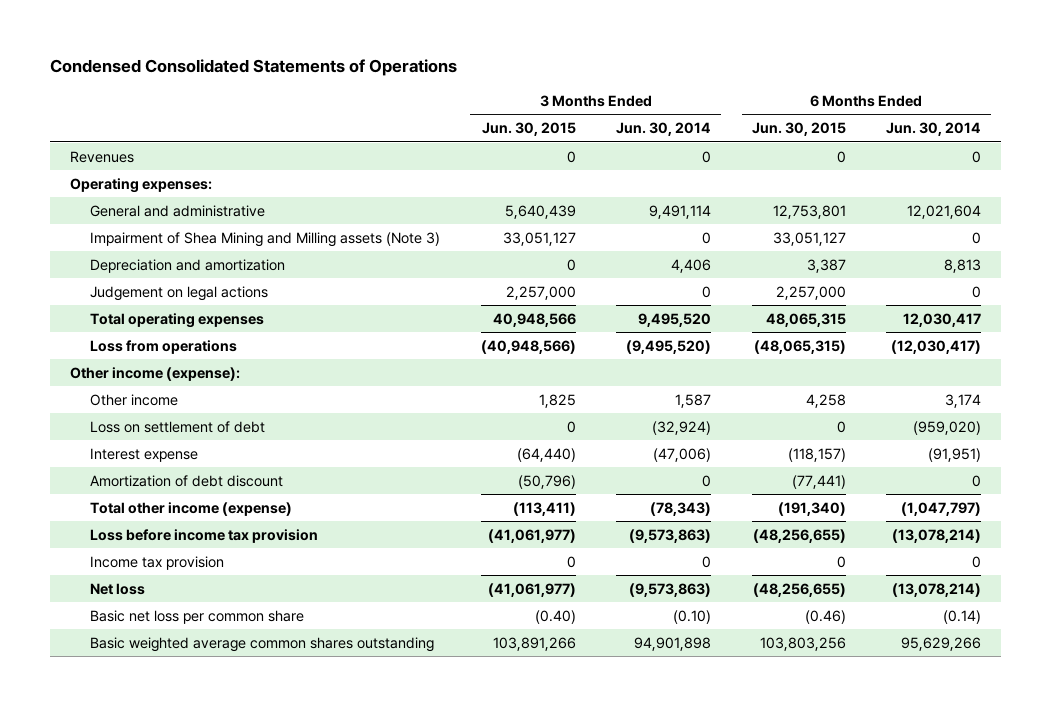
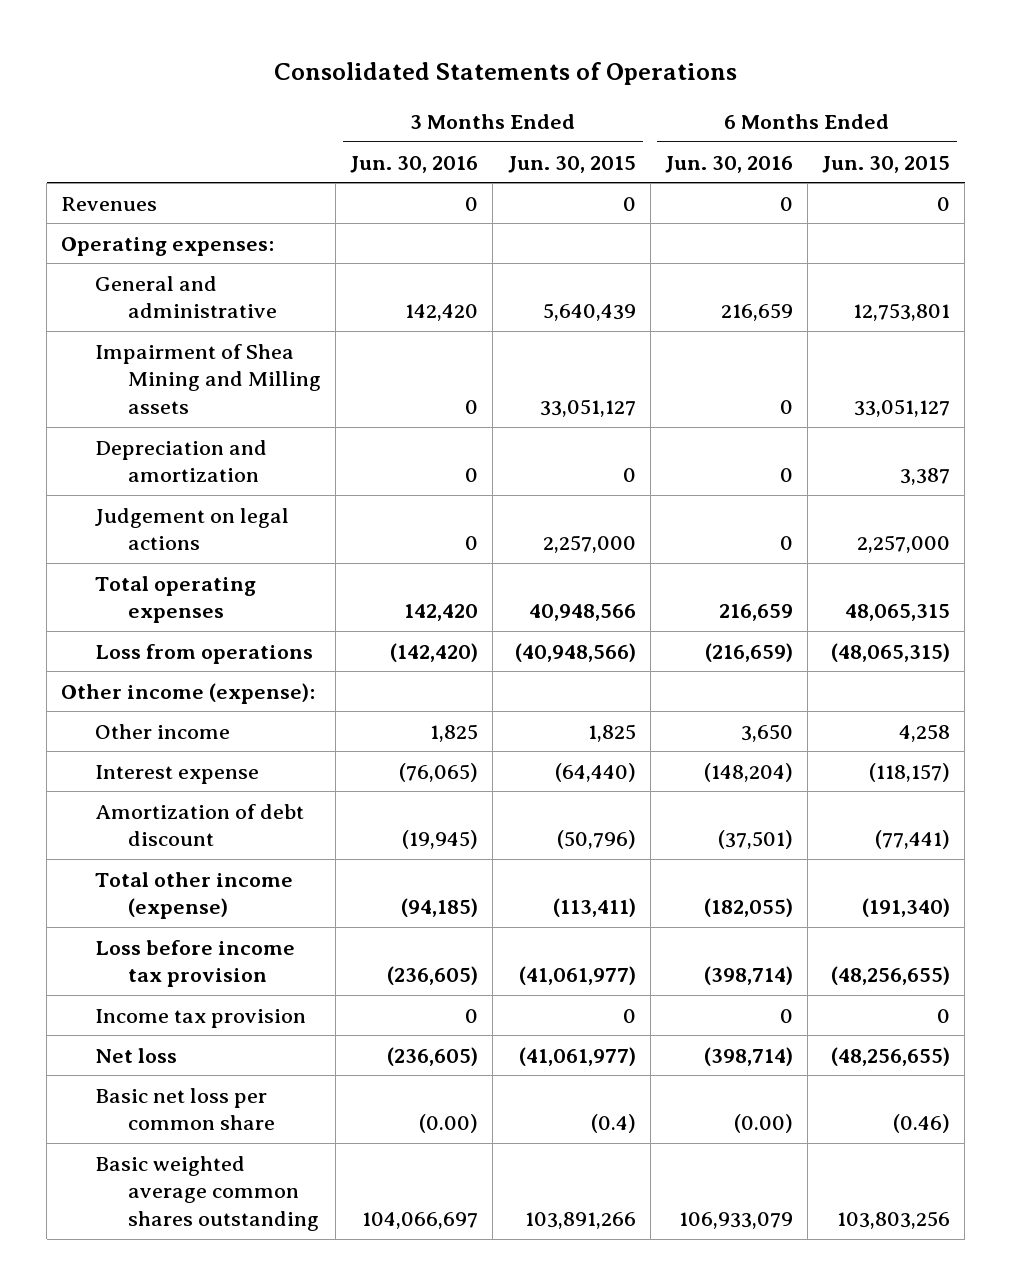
- Condensed Consolidated Statements of Operations
+ Consolidated Statements of Operations
- | 3 Months Ended Jun. 30, 2015 | 3 Months Ended Jun. 30, 2014 | 6 Months Ended Jun. 30, 2015 | 6 Months Ended Jun. 30, 2014
+ | 3 Months Ended Jun. 30, 2016 | 3 Months Ended Jun. 30, 2015 | 6 Months Ended Jun. 30, 2016 | 6 Months Ended Jun. 30, 2015
- Impairment of Shea Mining and Milling assets (Note 3) | 33,051,127 | 0 | 33,051,127 | 0
+ Impairment of Shea Mining and Milling assets | 0 | 33,051,127 | 0 | 33,051,127
- Loss on settlement of debt | 0 | (32,924) | 0 | (959,020)
- Basic net loss per common share | (0.40) | (0.10) | (0.46) | (0.14)
+ Basic net loss per common share | (0.00) | (0.4) | (0.00) | (0.46)

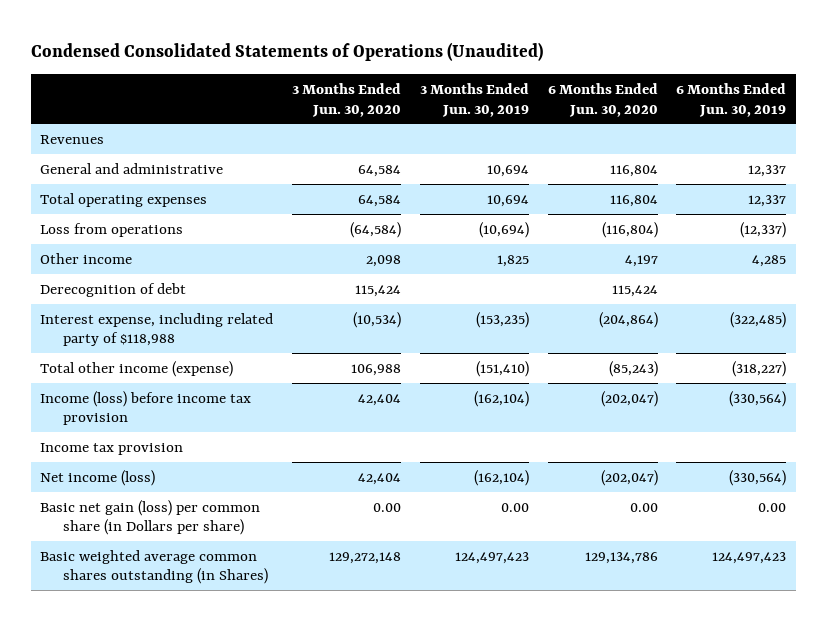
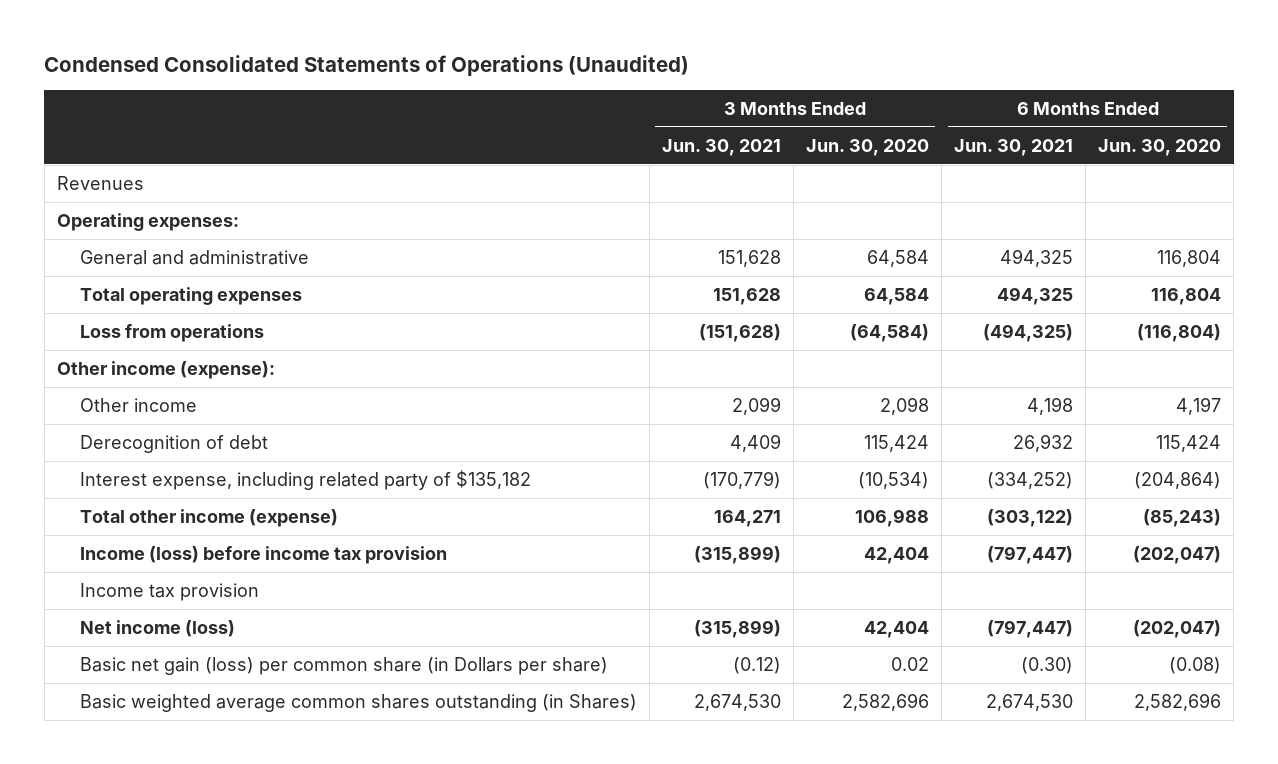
- | 3 Months Ended Jun. 30, 2020 | 3 Months Ended Jun. 30, 2019 | 6 Months Ended Jun. 30, 2020 | 6 Months Ended Jun. 30, 2019
+ | 3 Months Ended Jun. 30, 2021 | 3 Months Ended Jun. 30, 2020 | 6 Months Ended Jun. 30, 2021 | 6 Months Ended Jun. 30, 2020
+ Operating expenses:
+ Other income (expense):
- Interest expense, including related party of $118,988 | (10,534) | (153,235) | (204,864) | (322,485)
+ Interest expense, including related party of $135,182 | (170,779) | (10,534) | (334,252) | (204,864)
- Basic net gain (loss) per common share (in Dollars per share) | 0.00 | 0.00 | 0.00 | 0.00
- Basic weighted average common shares outstanding (in Shares) | 129,272,148 | 124,497,423 | 129,134,786 | 124,497,423
+ Basic net gain (loss) per common share (in Dollars per share) | (0.12) | 0.02 | (0.30) | (0.08)
+ Basic weighted average common shares outstanding (in Shares) | 2,674,530 | 2,582,696 | 2,674,530 | 2,582,696

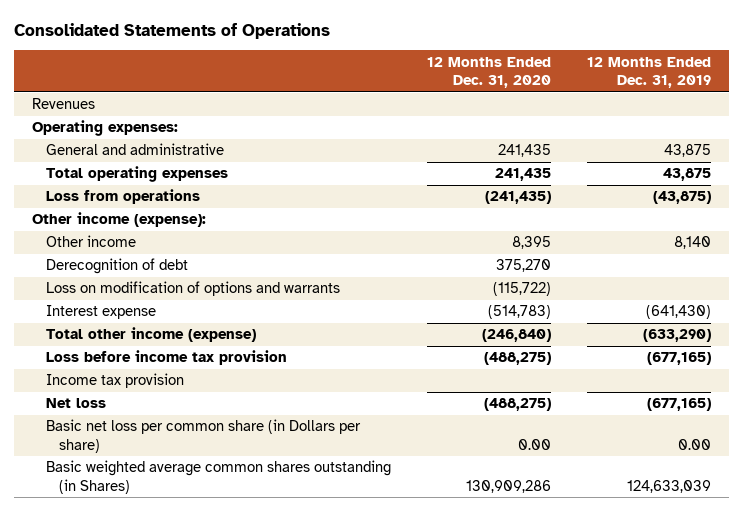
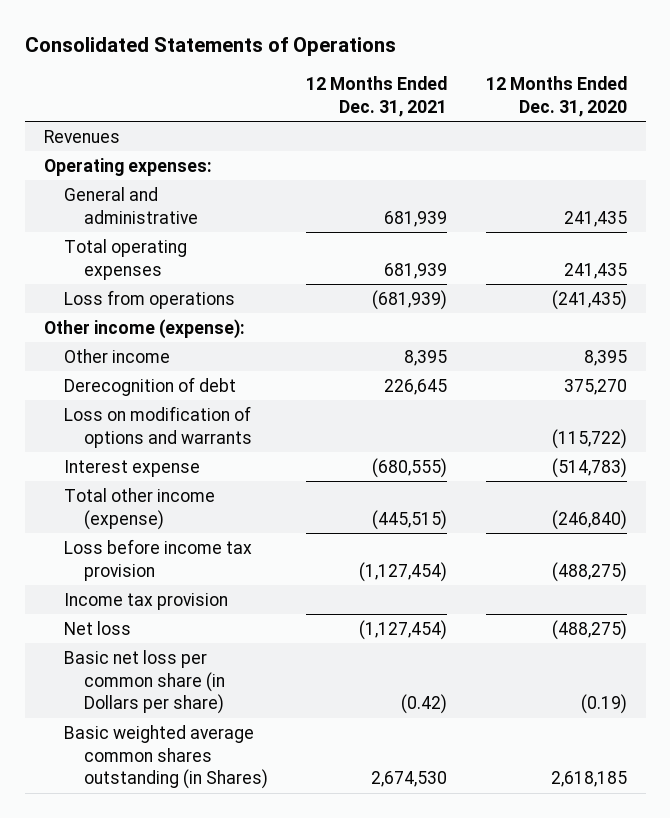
- | 12 Months Ended Dec. 31, 2020 | 12 Months Ended Dec. 31, 2019
+ | 12 Months Ended Dec. 31, 2021 | 12 Months Ended Dec. 31, 2020
- Basic net loss per common share (in Dollars per share) | 0.00 | 0.00
- Basic weighted average common shares outstanding (in Shares) | 130,909,286 | 124,633,039
+ Basic net loss per common share (in Dollars per share) | (0.42) | (0.19)
+ Basic weighted average common shares outstanding (in Shares) | 2,674,530 | 2,618,185

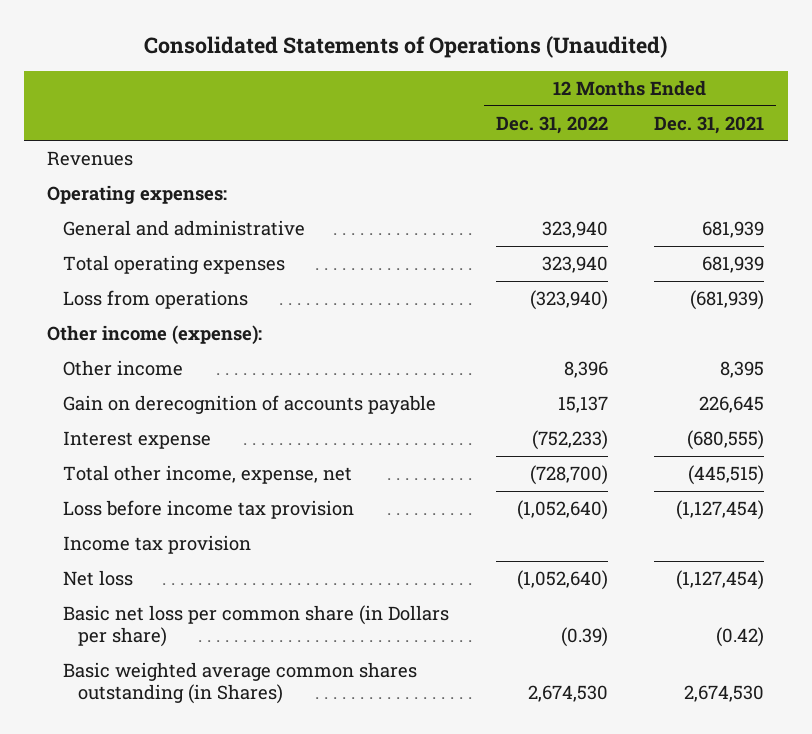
- Consolidated Statements of Operations
+ Consolidated Statements of Operations (Unaudited)
- | 12 Months Ended Dec. 31, 2021 | 12 Months Ended Dec. 31, 2020
+ | 12 Months Ended Dec. 31, 2022 | 12 Months Ended Dec. 31, 2021
- Derecognition of debt | 226,645 | 375,270
- Loss on modification of options and warrants | | (115,722)
+ Gain on derecognition of accounts payable | 15,137 | 226,645
- Total other income (expense) | (445,515) | (246,840)
+ Total other income, expense, net | (728,700) | (445,515)

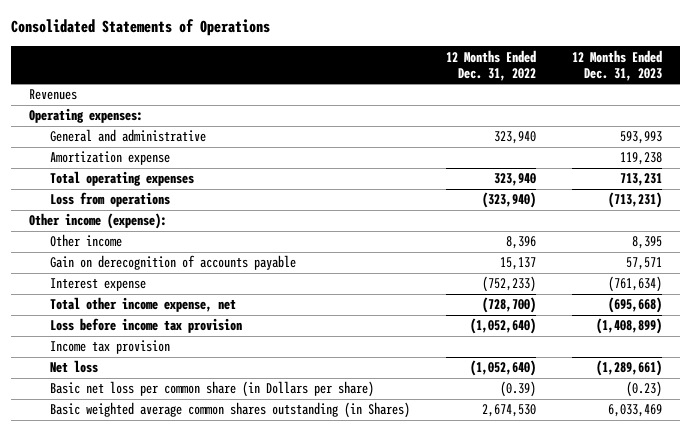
- Consolidated Statements of Operations (Unaudited)
+ Consolidated Statements of Operations
- | 12 Months Ended Dec. 31, 2022 | 12 Months Ended Dec. 31, 2021
+ | 12 Months Ended Dec. 31, 2022 | 12 Months Ended Dec. 31, 2023
+ Amortization expense | | 119,238
- Total other income, expense, net | (728,700) | (445,515)
+ Total other income expense, net | (728,700) | (695,668)

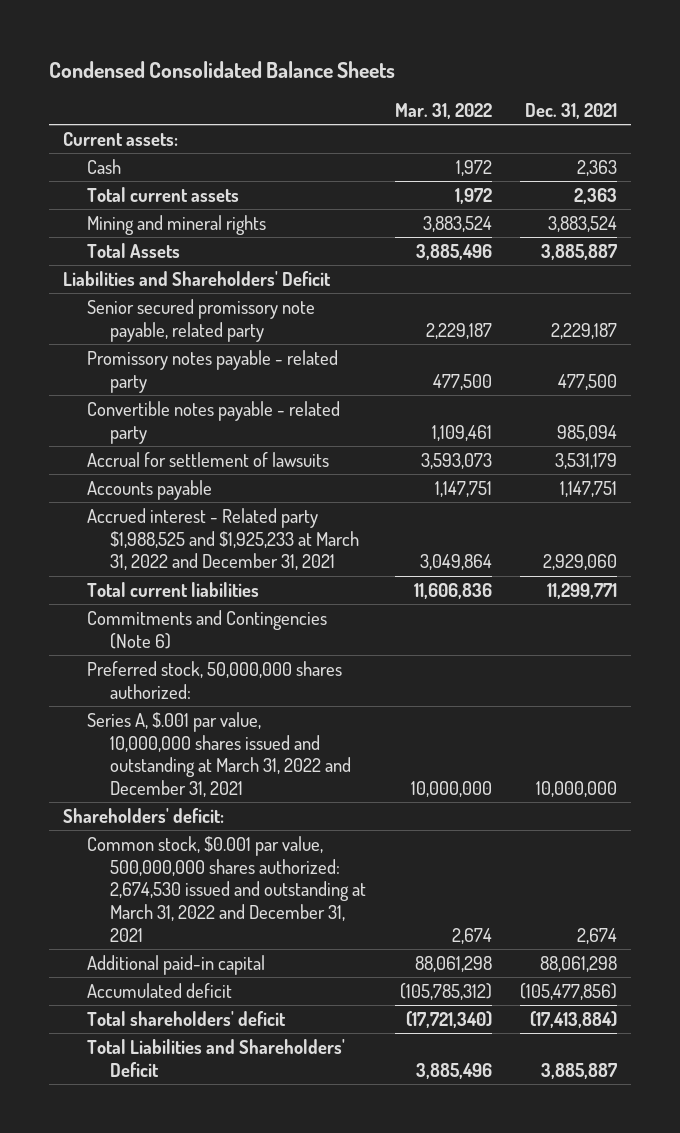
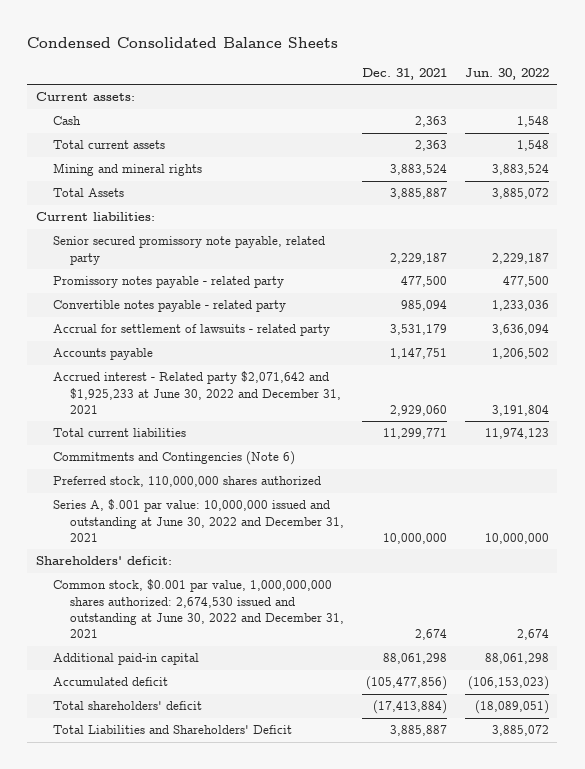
- | Mar. 31, 2022 | Dec. 31, 2021
+ | Dec. 31, 2021 | Jun. 30, 2022
- Liabilities and Shareholders' Deficit
+ Current liabilities:
- Accrual for settlement of lawsuits | 3,593,073 | 3,531,179
+ Accrual for settlement of lawsuits - related party | 3,531,179 | 3,636,094
- Accrued interest - Related party $1,988,525 and $1,925,233 at March 31, 2022 and December 31, 2021 | 3,049,864 | 2,929,060
+ Accrued interest - Related party $2,071,642 and $1,925,233 at June 30, 2022 and December 31, 2021 | 2,929,060 | 3,191,804
- Preferred stock, 50,000,000 shares authorized:
- Series A, $.001 par value, 10,000,000 shares issued and outstanding at March 31, 2022 and December 31, 2021 | 10,000,000 | 10,000,000
+ Preferred stock, 110,000,000 shares authorized
+ Series A, $.001 par value: 10,000,000 issued and outstanding at June 30, 2022 and December 31, 2021 | 10,000,000 | 10,000,000
- Common stock, $0.001 par value, 500,000,000 shares authorized: 2,674,530 issued and outstanding at March 31, 2022 and December 31, 2021 | 2,674 | 2,674
+ Common stock, $0.001 par value, 1,000,000,000 shares authorized: 2,674,530 issued and outstanding at June 30, 2022 and December 31, 2021 | 2,674 | 2,674

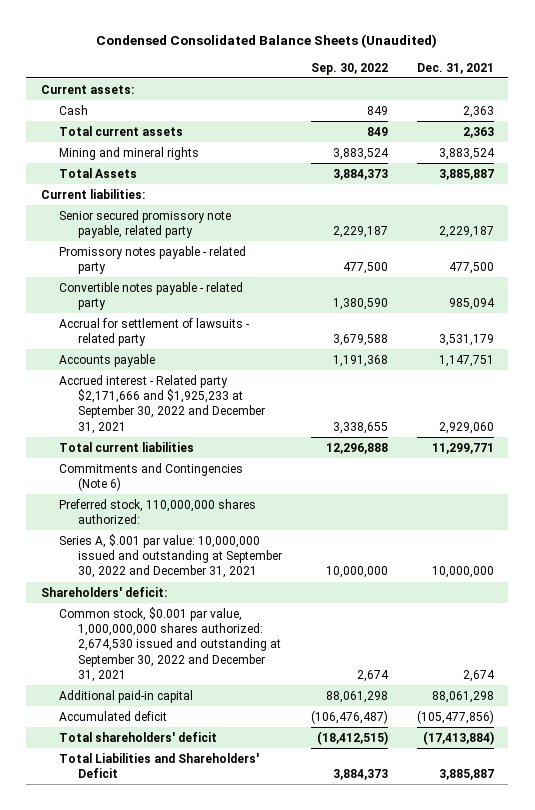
- Condensed Consolidated Balance Sheets
+ Condensed Consolidated Balance Sheets (Unaudited)
- | Dec. 31, 2021 | Jun. 30, 2022
+ | Sep. 30, 2022 | Dec. 31, 2021
- Accrued interest - Related party $2,071,642 and $1,925,233 at June 30, 2022 and December 31, 2021 | 2,929,060 | 3,191,804
+ Accrued interest - Related party $2,171,666 and $1,925,233 at September 30, 2022 and December 31, 2021 | 3,338,655 | 2,929,060
- Preferred stock, 110,000,000 shares authorized
- Series A, $.001 par value: 10,000,000 issued and outstanding at June 30, 2022 and December 31, 2021 | 10,000,000 | 10,000,000
+ Preferred stock, 110,000,000 shares authorized:
+ Series A, $.001 par value: 10,000,000 issued and outstanding at September 30, 2022 and December 31, 2021 | 10,000,000 | 10,000,000
- Common stock, $0.001 par value, 1,000,000,000 shares authorized: 2,674,530 issued and outstanding at June 30, 2022 and December 31, 2021 | 2,674 | 2,674
+ Common stock, $0.001 par value, 1,000,000,000 shares authorized: 2,674,530 issued and outstanding at September 30, 2022 and December 31, 2021 | 2,674 | 2,674

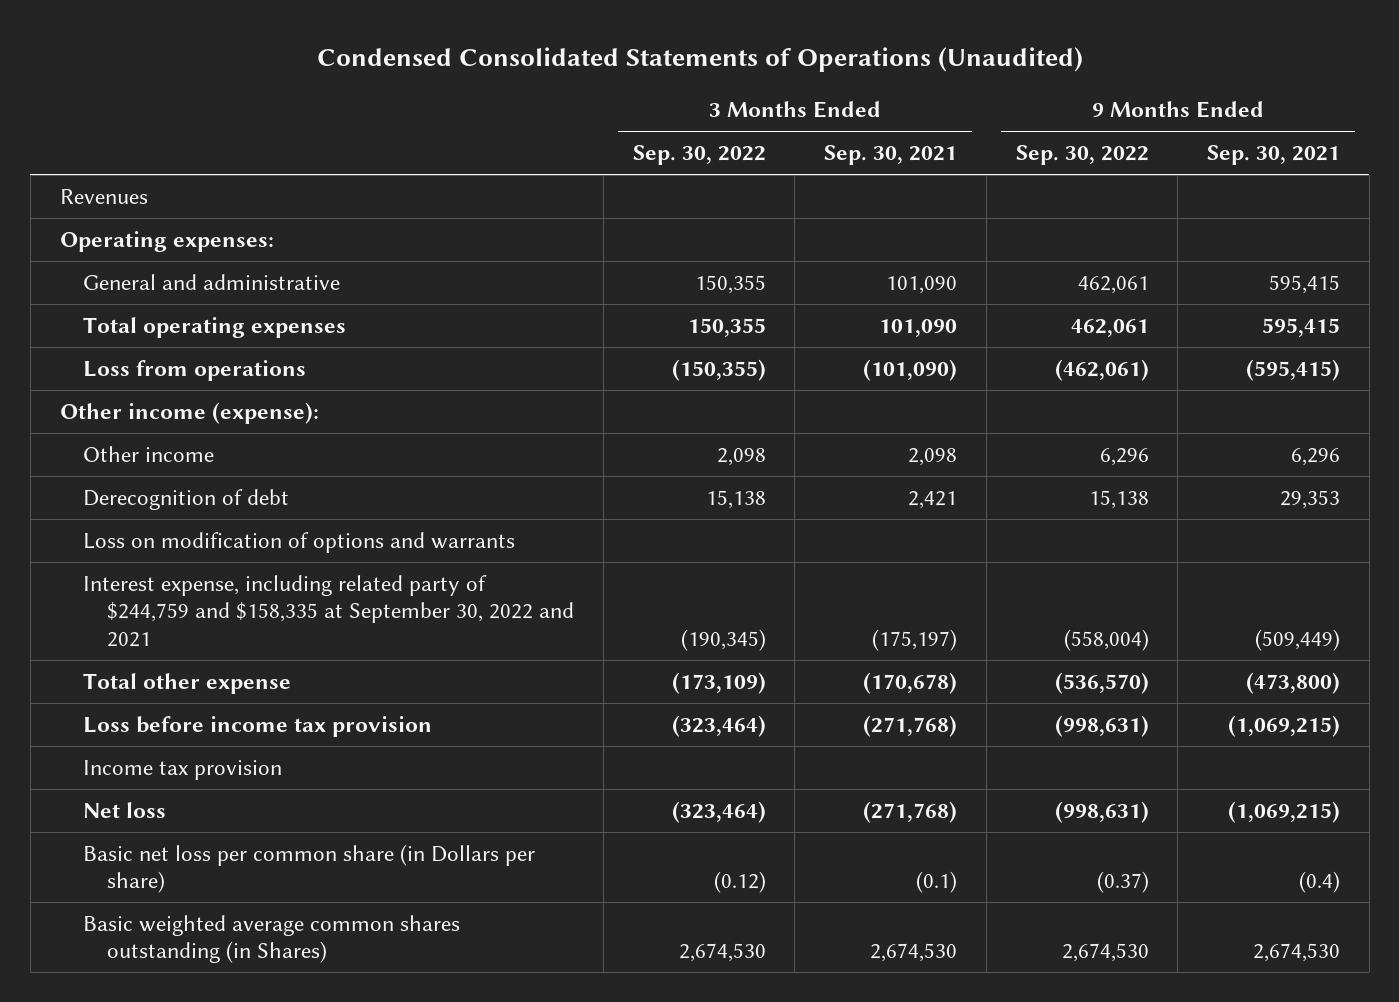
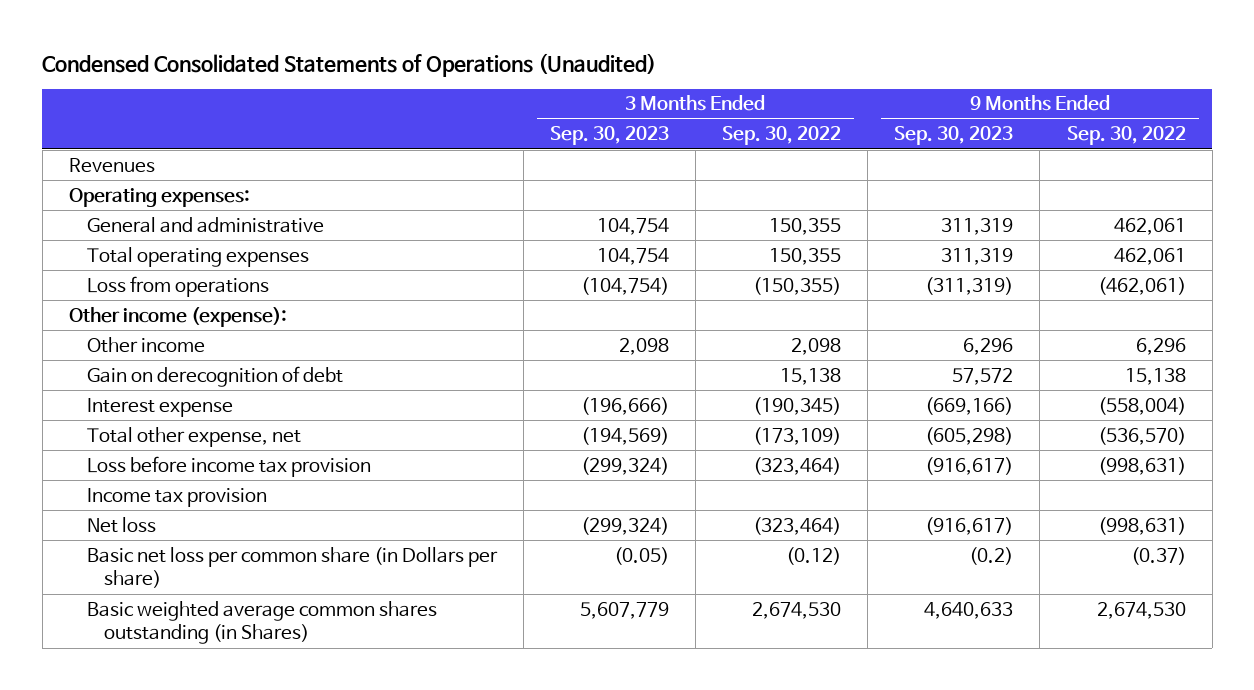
- | 3 Months Ended Sep. 30, 2022 | 3 Months Ended Sep. 30, 2021 | 9 Months Ended Sep. 30, 2022 | 9 Months Ended Sep. 30, 2021
+ | 3 Months Ended Sep. 30, 2023 | 3 Months Ended Sep. 30, 2022 | 9 Months Ended Sep. 30, 2023 | 9 Months Ended Sep. 30, 2022
- Derecognition of debt | 15,138 | 2,421 | 15,138 | 29,353
- Loss on modification of options and warrants
- Interest expense, including related party of $244,759 and $158,335 at September 30, 2022 and 2021 | (190,345) | (175,197) | (558,004) | (509,449)
- Total other expense | (173,109) | (170,678) | (536,570) | (473,800)
+ Gain on derecognition of debt | | 15,138 | 57,572 | 15,138
+ Interest expense | (196,666) | (190,345) | (669,166) | (558,004)
+ Total other expense, net | (194,569) | (173,109) | (605,298) | (536,570)

